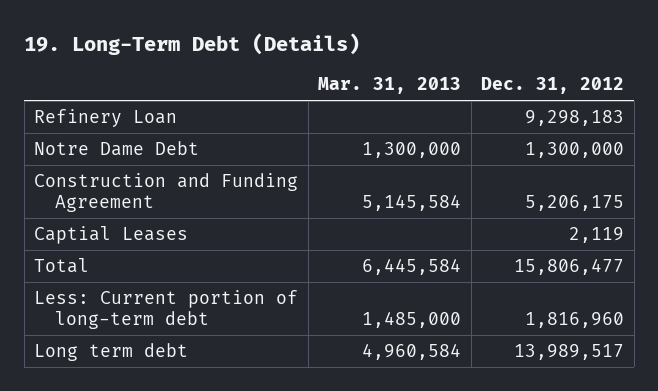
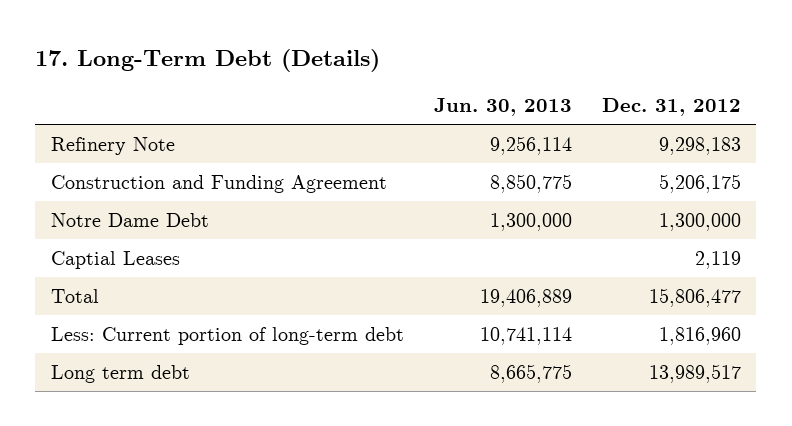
- 19. Long-Term Debt (Details)
+ 17. Long-Term Debt (Details)
- | Mar. 31, 2013 | Dec. 31, 2012
+ | Jun. 30, 2013 | Dec. 31, 2012
- Refinery Loan | | 9,298,183
+ Refinery Note | 9,256,114 | 9,298,183
moved down: Notre Dame Debt | 1,300,000 | 1,300,000

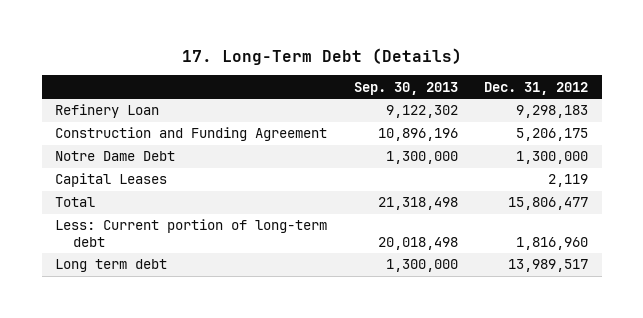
- | Jun. 30, 2013 | Dec. 31, 2012
+ | Sep. 30, 2013 | Dec. 31, 2012
- Refinery Note | 9,256,114 | 9,298,183
+ Refinery Loan | 9,122,302 | 9,298,183
- Captial Leases | | 2,119
+ Capital Leases | | 2,119

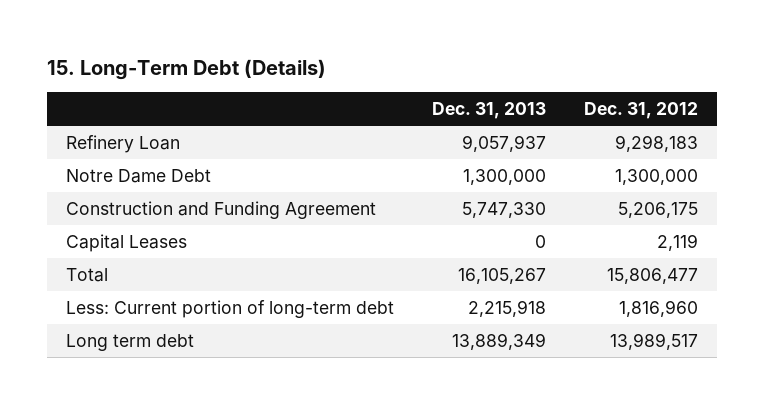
- 17. Long-Term Debt (Details)
+ 15. Long-Term Debt (Details)
- | Sep. 30, 2013 | Dec. 31, 2012
+ | Dec. 31, 2013 | Dec. 31, 2012
moved down: Construction and Funding Agreement | 5,747,330 | 5,206,175

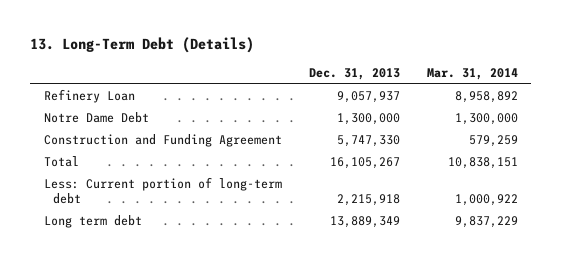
- 15. Long-Term Debt (Details)
+ 13. Long-Term Debt (Details)
- | Dec. 31, 2013 | Dec. 31, 2012
+ | Dec. 31, 2013 | Mar. 31, 2014
- Capital Leases | 0 | 2,119

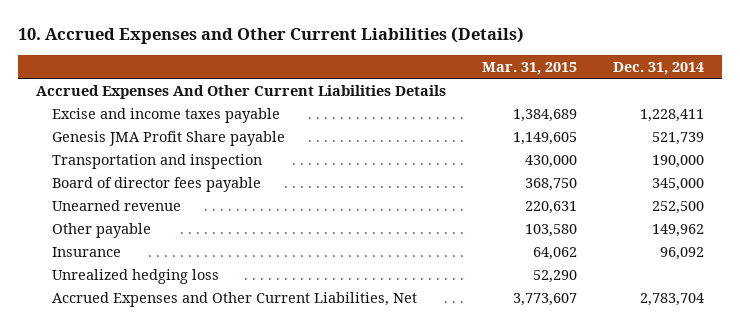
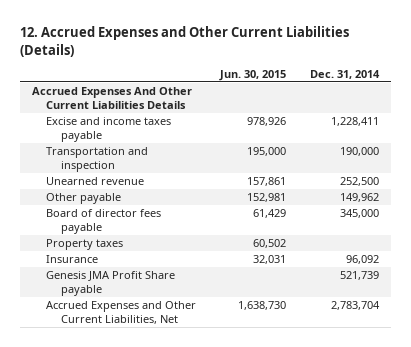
- 10. Accrued Expenses and Other Current Liabilities (Details)
+ 12. Accrued Expenses and Other Current Liabilities (Details)
- | Mar. 31, 2015 | Dec. 31, 2014
+ | Jun. 30, 2015 | Dec. 31, 2014
moved down: Board of director fees payable | 61,429 | 345,000
+ Property taxes | 60,502 |
- Unrealized hedging loss | 52,290 |
moved down: Genesis JMA Profit Share payable | | 521,739

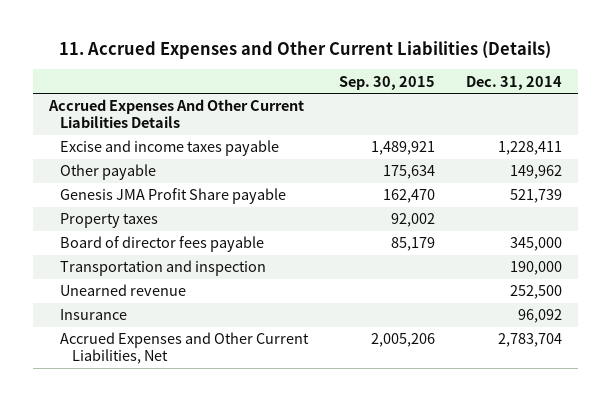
- 12. Accrued Expenses and Other Current Liabilities (Details)
+ 11. Accrued Expenses and Other Current Liabilities (Details)
- | Jun. 30, 2015 | Dec. 31, 2014
+ | Sep. 30, 2015 | Dec. 31, 2014
moved up: Genesis JMA Profit Share payable | 162,470 | 521,739
moved down: Board of director fees payable | 85,179 | 345,000
moved down: Transportation and inspection | | 190,000
moved down: Unearned revenue | | 252,500

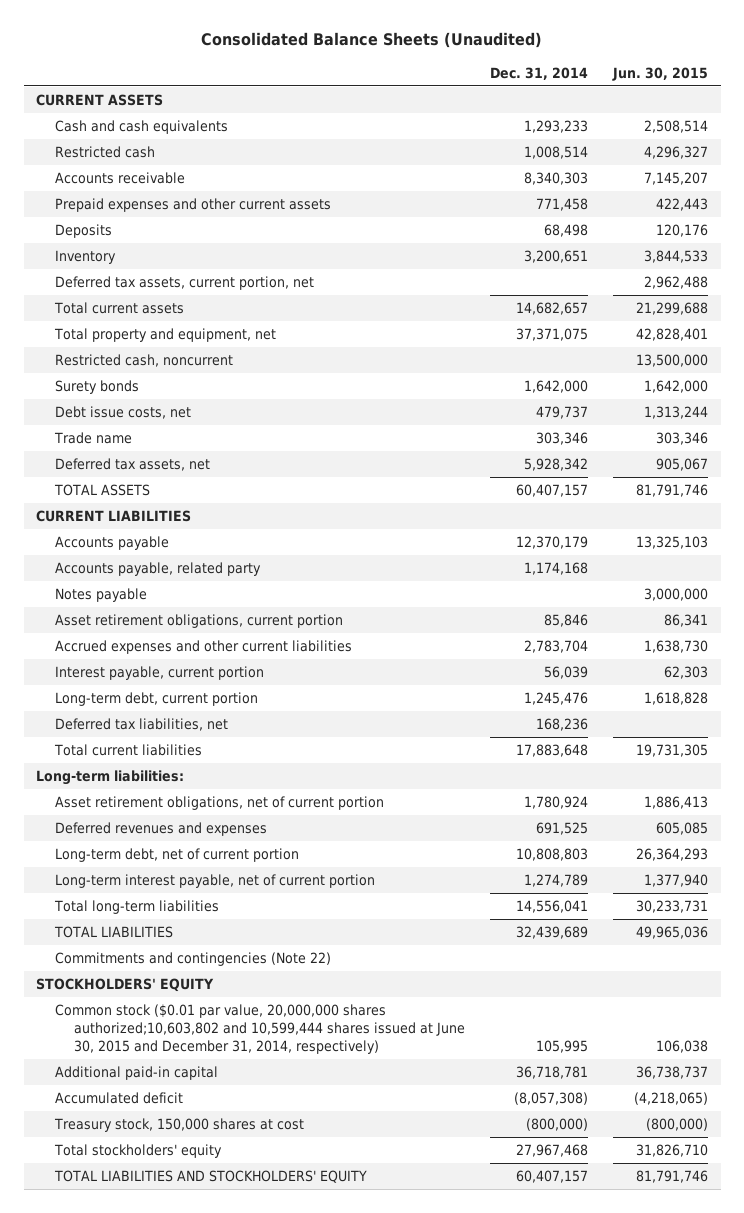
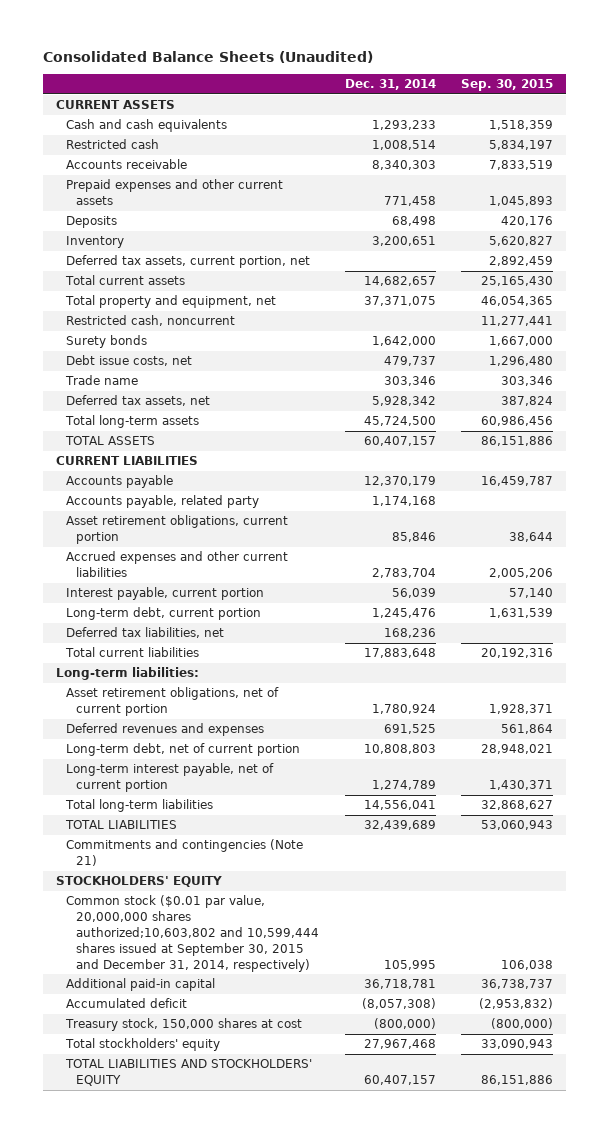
- | Dec. 31, 2014 | Jun. 30, 2015
+ | Dec. 31, 2014 | Sep. 30, 2015
+ Total long-term assets | 45,724,500 | 60,986,456
- Notes payable | | 3,000,000
- Commitments and contingencies (Note 22)
+ Commitments and contingencies (Note 21)
- Common stock ($0.01 par value, 20,000,000 shares authorized;10,603,802 and 10,599,444 shares issued at June 30, 2015 and December 31, 2014, respectively) | 105,995 | 106,038
+ Common stock ($0.01 par value, 20,000,000 shares authorized;10,603,802 and 10,599,444 shares issued at September 30, 2015 and December 31, 2014, respectively) | 105,995 | 106,038

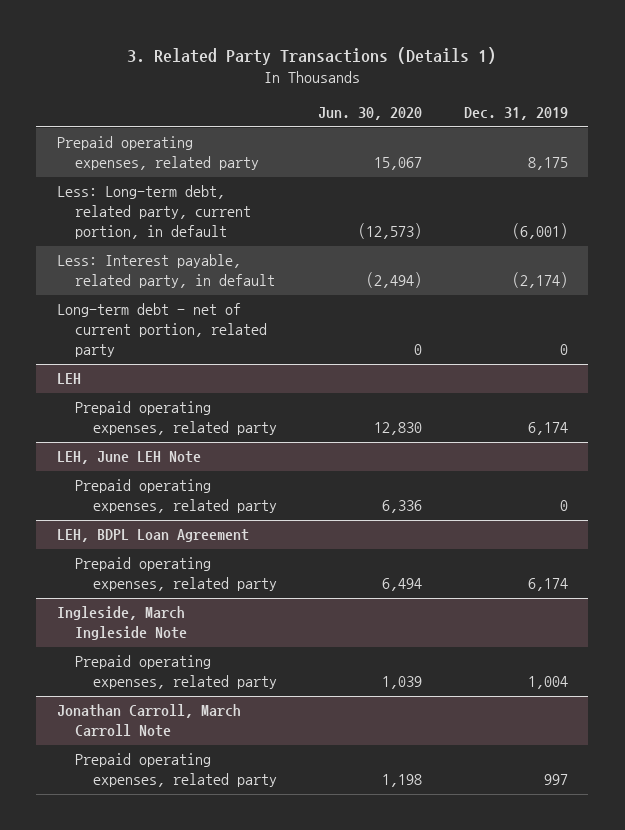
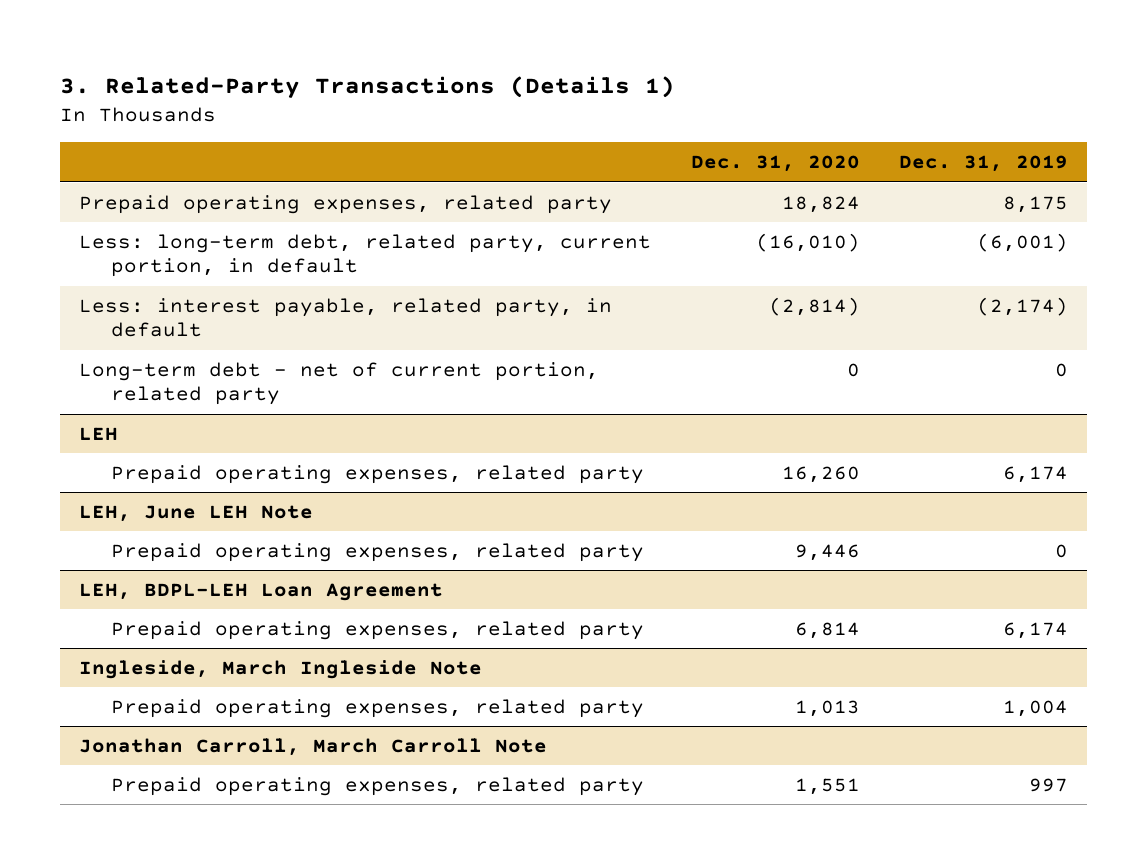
- 3. Related Party Transactions (Details 1)
+ 3. Related-Party Transactions (Details 1)
- | Jun. 30, 2020 | Dec. 31, 2019
+ | Dec. 31, 2020 | Dec. 31, 2019
- Less: Long-term debt, related party, current portion, in default | (12,573) | (6,001)
- Less: Interest payable, related party, in default | (2,494) | (2,174)
+ Less: long-term debt, related party, current portion, in default | (16,010) | (6,001)
+ Less: interest payable, related party, in default | (2,814) | (2,174)
- LEH, BDPL Loan Agreement
+ LEH, BDPL-LEH Loan Agreement

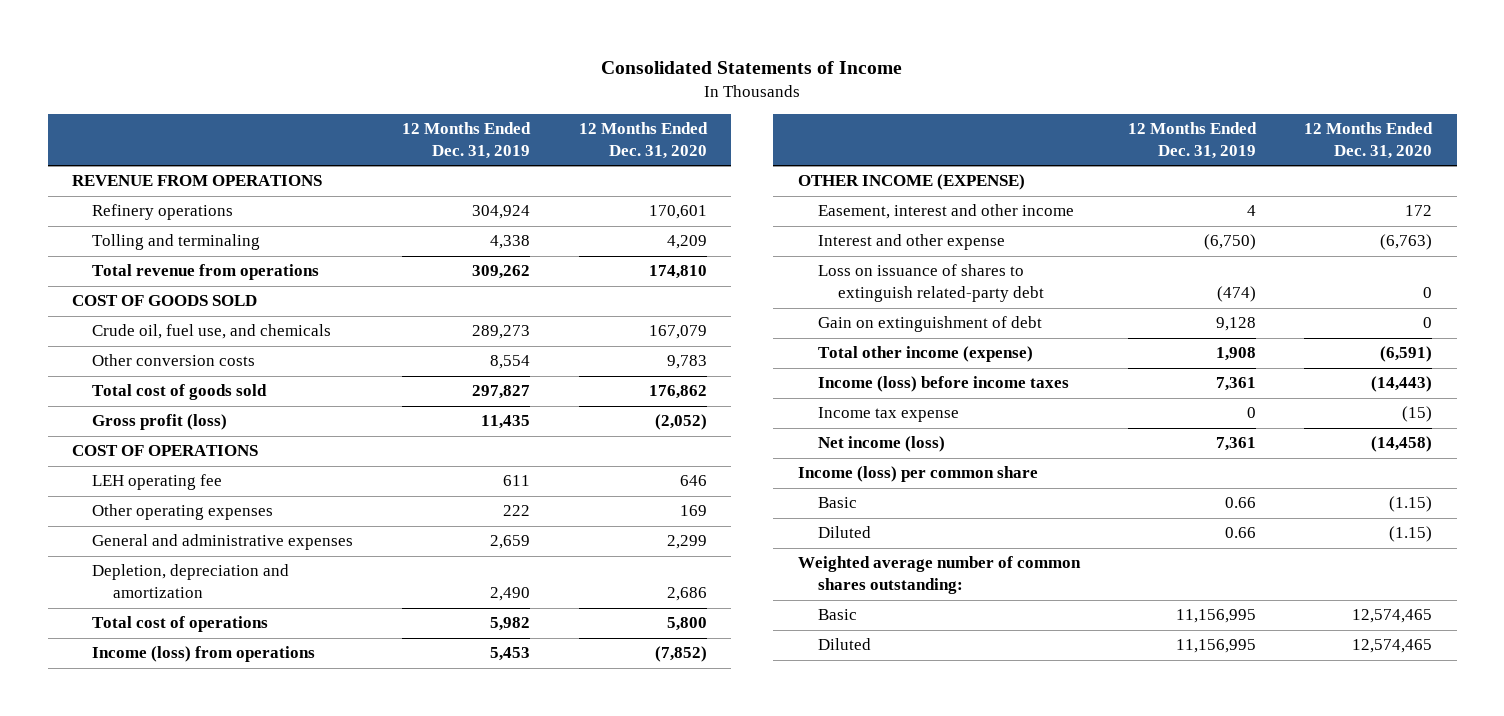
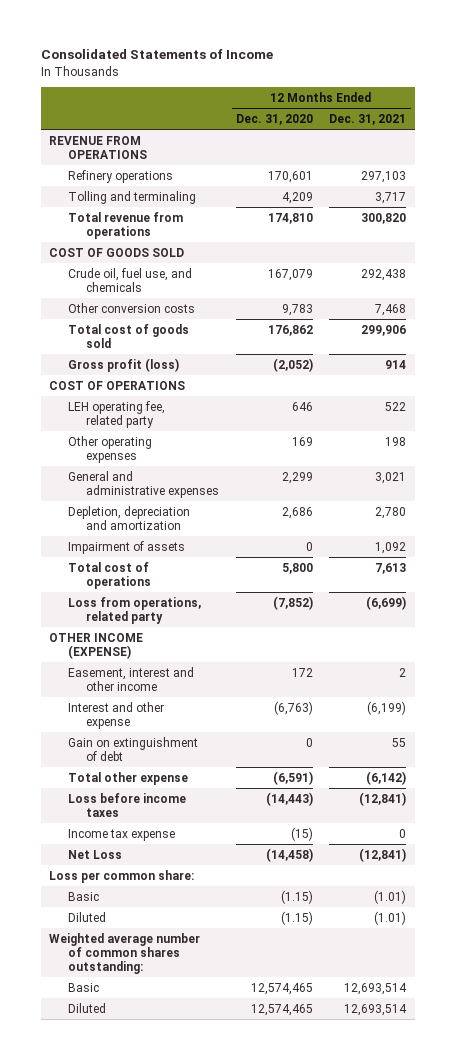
- | 12 Months Ended Dec. 31, 2019 | 12 Months Ended Dec. 31, 2020
+ | 12 Months Ended Dec. 31, 2020 | 12 Months Ended Dec. 31, 2021
- LEH operating fee | 611 | 646
+ LEH operating fee, related party | 646 | 522
+ Impairment of assets | 0 | 1,092
- Income (loss) from operations | 5,453 | (7,852)
+ Loss from operations, related party | (7,852) | (6,699)
- Loss on issuance of shares to extinguish related-party debt | (474) | 0
- Total other income (expense) | 1,908 | (6,591)
- Income (loss) before income taxes | 7,361 | (14,443)
+ Total other expense | (6,591) | (6,142)
+ Loss before income taxes | (14,443) | (12,841)
- Net income (loss) | 7,361 | (14,458)
- Income (loss) per common share
+ Net Loss | (14,458) | (12,841)
+ Loss per common share:

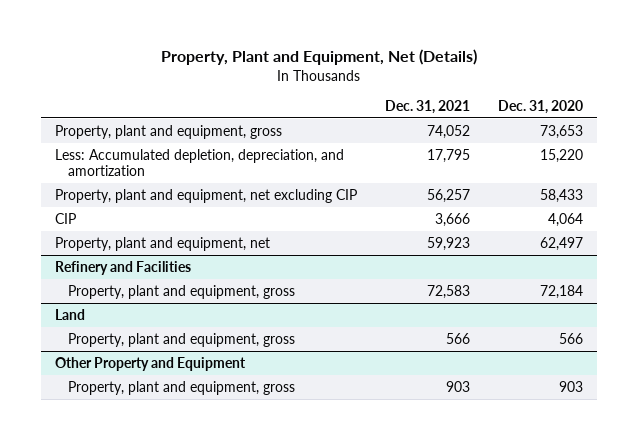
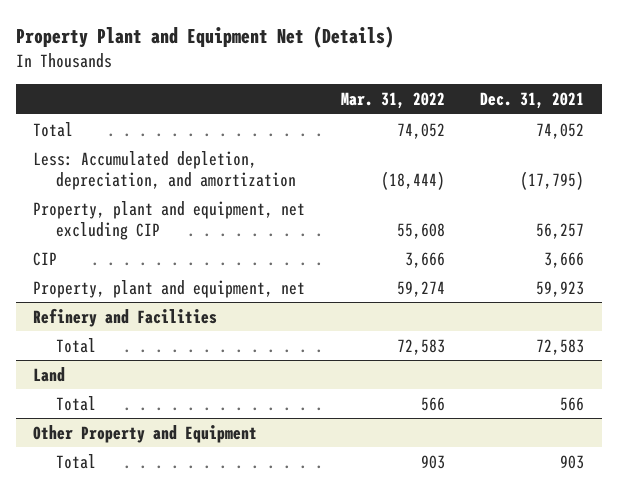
- Property, Plant and Equipment, Net (Details)
+ Property Plant and Equipment Net (Details)
- | Dec. 31, 2021 | Dec. 31, 2020
+ | Mar. 31, 2022 | Dec. 31, 2021
- Property, plant and equipment, gross | 74,052 | 73,653
- Less: Accumulated depletion, depreciation, and amortization | 17,795 | 15,220
+ Total | 74,052 | 74,052
+ Less: Accumulated depletion, depreciation, and amortization | (18,444) | (17,795)
@ Refinery and Facilities
- Property, plant and equipment, gross | 72,583 | 72,184
+ Total | 72,583 | 72,583
@ Land
- Property, plant and equipment, gross | 566 | 566
+ Total | 566 | 566
@ Other Property and Equipment
- Property, plant and equipment, gross | 903 | 903
+ Total | 903 | 903

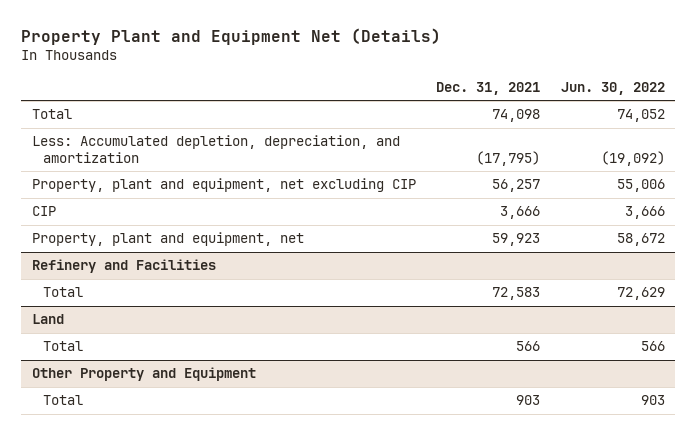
- | Mar. 31, 2022 | Dec. 31, 2021
+ | Dec. 31, 2021 | Jun. 30, 2022
- Total | 74,052 | 74,052
+ Total | 74,098 | 74,052

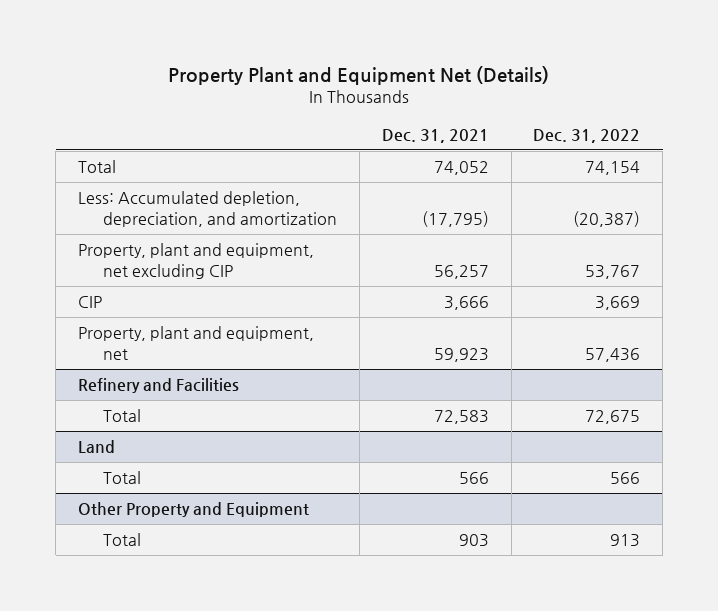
- | Dec. 31, 2021 | Jun. 30, 2022
+ | Dec. 31, 2021 | Dec. 31, 2022
- Total | 74,098 | 74,052
+ Total | 74,052 | 74,154

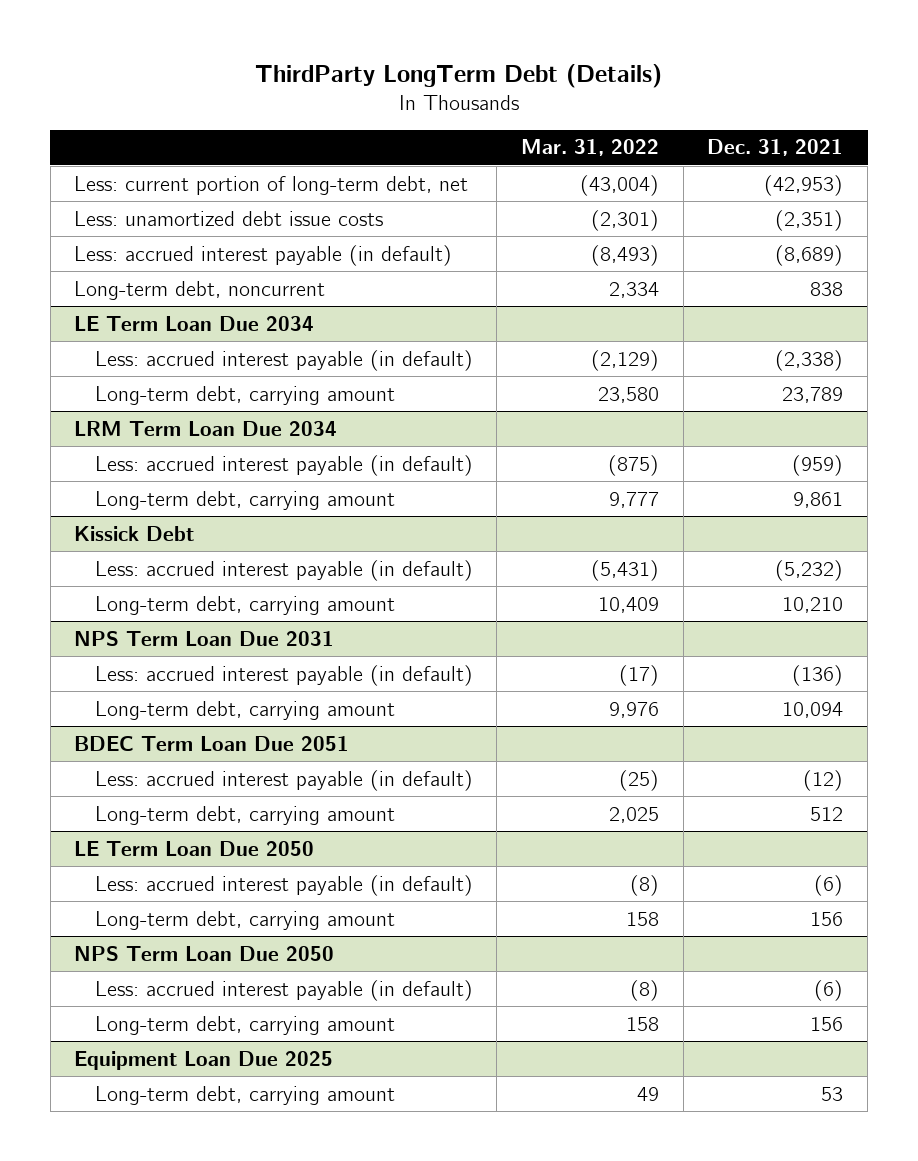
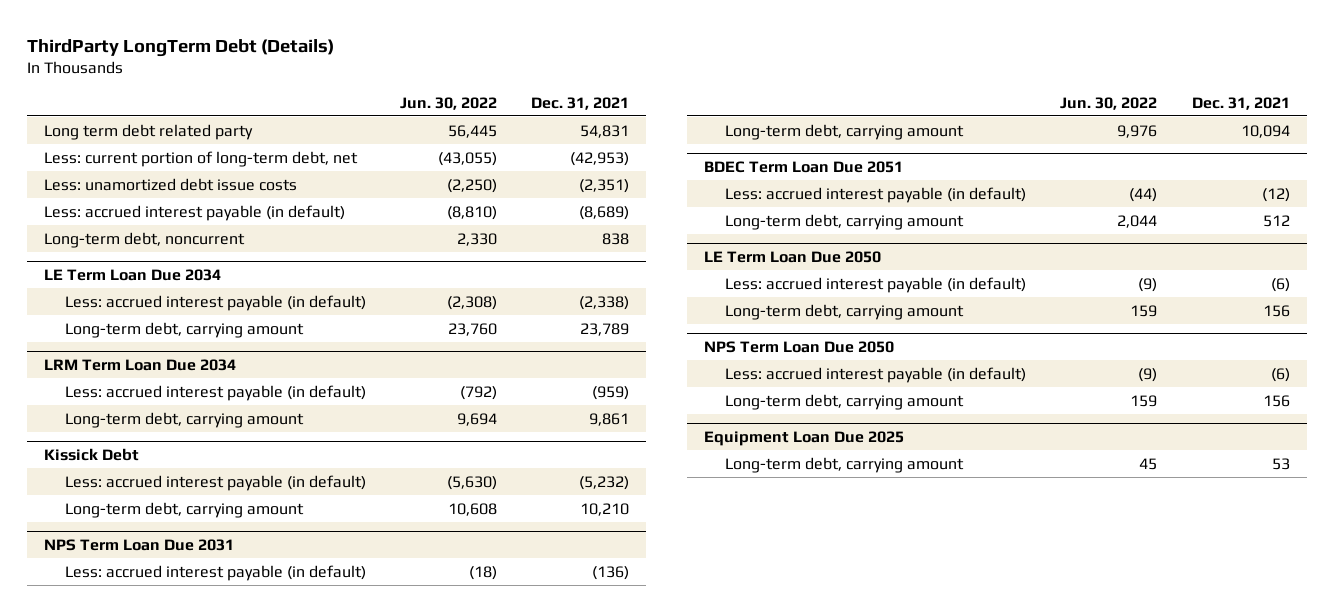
- | Mar. 31, 2022 | Dec. 31, 2021
+ | Jun. 30, 2022 | Dec. 31, 2021
+ Long term debt related party | 56,445 | 54,831

